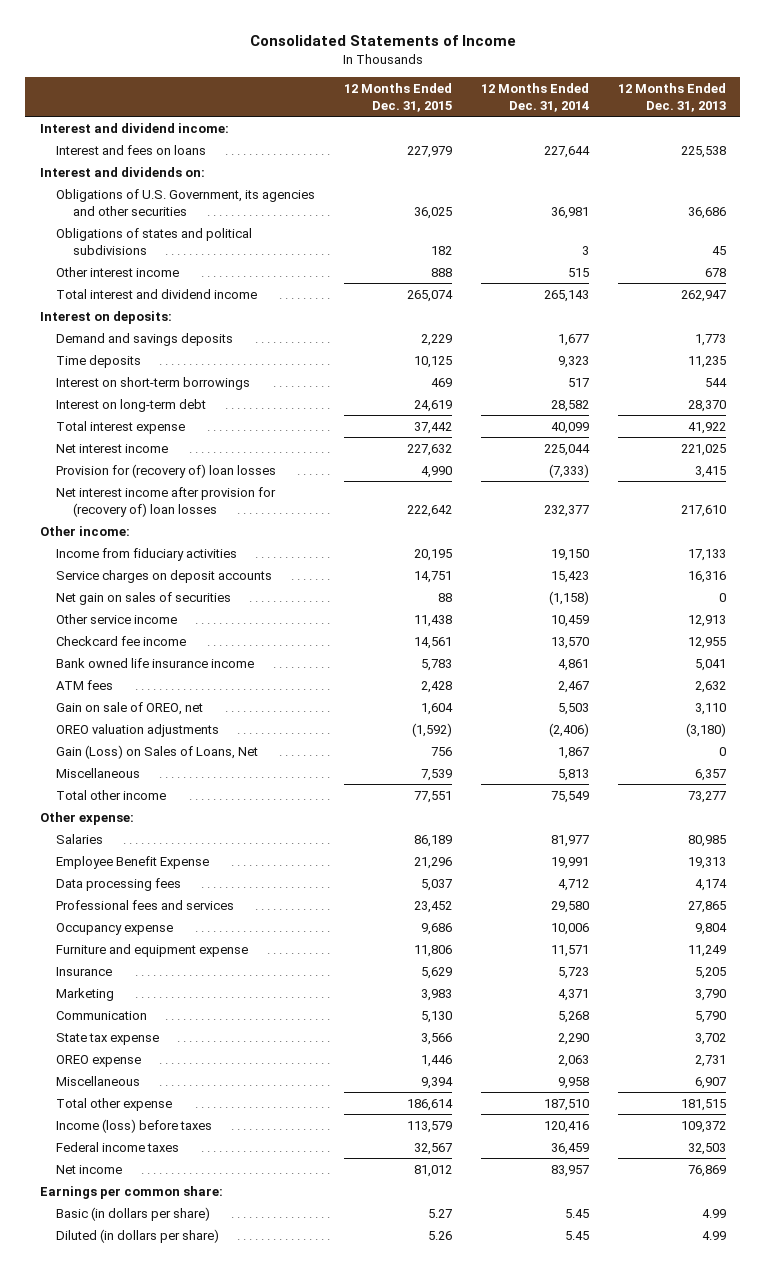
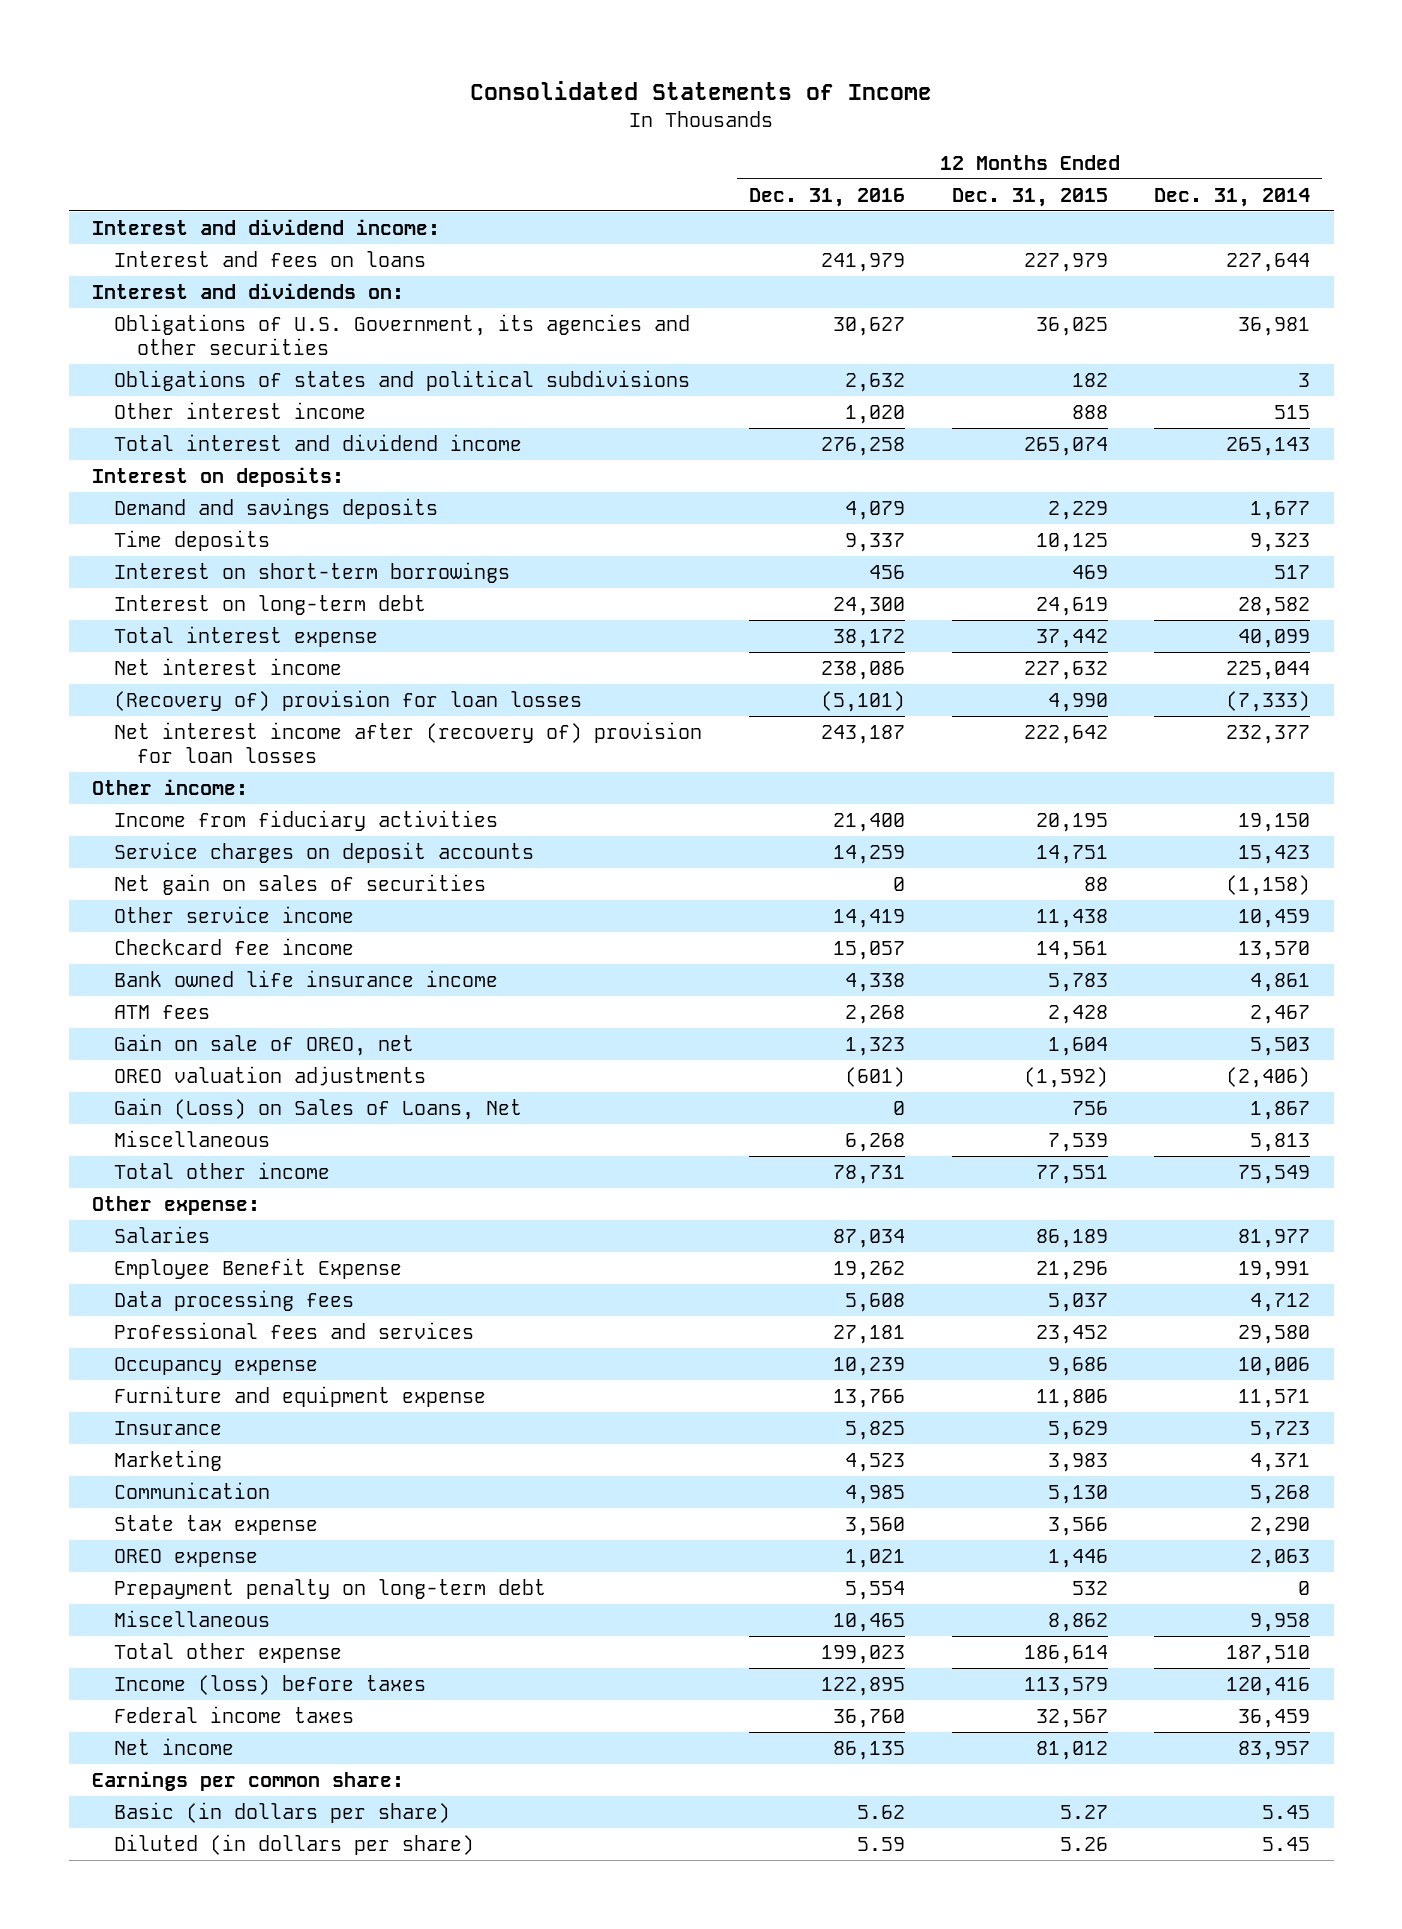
- | 12 Months Ended Dec. 31, 2015 | 12 Months Ended Dec. 31, 2014 | 12 Months Ended Dec. 31, 2013
+ | 12 Months Ended Dec. 31, 2016 | 12 Months Ended Dec. 31, 2015 | 12 Months Ended Dec. 31, 2014
- Provision for (recovery of) loan losses | 4,990 | (7,333) | 3,415
- Net interest income after provision for (recovery of) loan losses | 222,642 | 232,377 | 217,610
+ (Recovery of) provision for loan losses | (5,101) | 4,990 | (7,333)
+ Net interest income after (recovery of) provision for loan losses | 243,187 | 222,642 | 232,377
- Miscellaneous | 9,394 | 9,958 | 6,907
+ Prepayment penalty on long-term debt | 5,554 | 532 | 0
+ Miscellaneous | 10,465 | 8,862 | 9,958

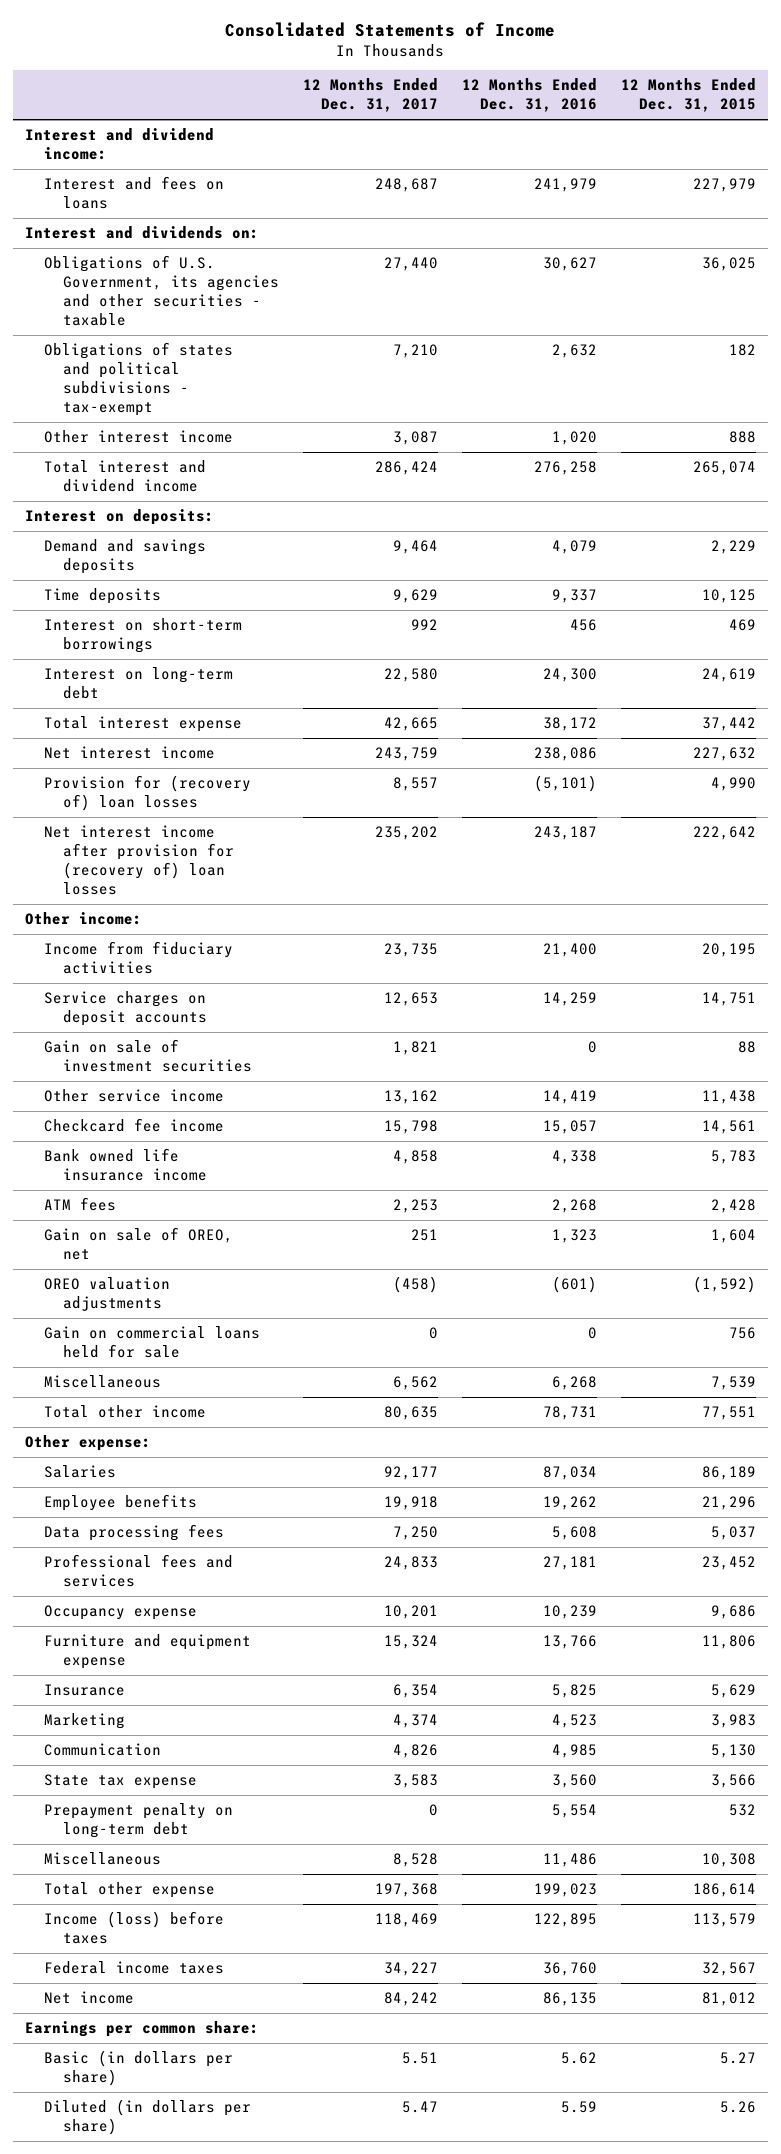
- | 12 Months Ended Dec. 31, 2016 | 12 Months Ended Dec. 31, 2015 | 12 Months Ended Dec. 31, 2014
+ | 12 Months Ended Dec. 31, 2017 | 12 Months Ended Dec. 31, 2016 | 12 Months Ended Dec. 31, 2015
- Obligations of U.S. Government, its agencies and other securities | 30,627 | 36,025 | 36,981
- Obligations of states and political subdivisions | 2,632 | 182 | 3
+ Obligations of U.S. Government, its agencies and other securities - taxable | 27,440 | 30,627 | 36,025
+ Obligations of states and political subdivisions - tax-exempt | 7,210 | 2,632 | 182
- (Recovery of) provision for loan losses | (5,101) | 4,990 | (7,333)
- Net interest income after (recovery of) provision for loan losses | 243,187 | 222,642 | 232,377
+ Provision for (recovery of) loan losses | 8,557 | (5,101) | 4,990
+ Net interest income after provision for (recovery of) loan losses | 235,202 | 243,187 | 222,642
- Net gain on sales of securities | 0 | 88 | (1,158)
+ Gain on sale of investment securities | 1,821 | 0 | 88
- Gain (Loss) on Sales of Loans, Net | 0 | 756 | 1,867
+ Gain on commercial loans held for sale | 0 | 0 | 756
- Employee Benefit Expense | 19,262 | 21,296 | 19,991
+ Employee benefits | 19,918 | 19,262 | 21,296
- OREO expense | 1,021 | 1,446 | 2,063
- Miscellaneous | 10,465 | 8,862 | 9,958
+ Miscellaneous | 8,528 | 11,486 | 10,308

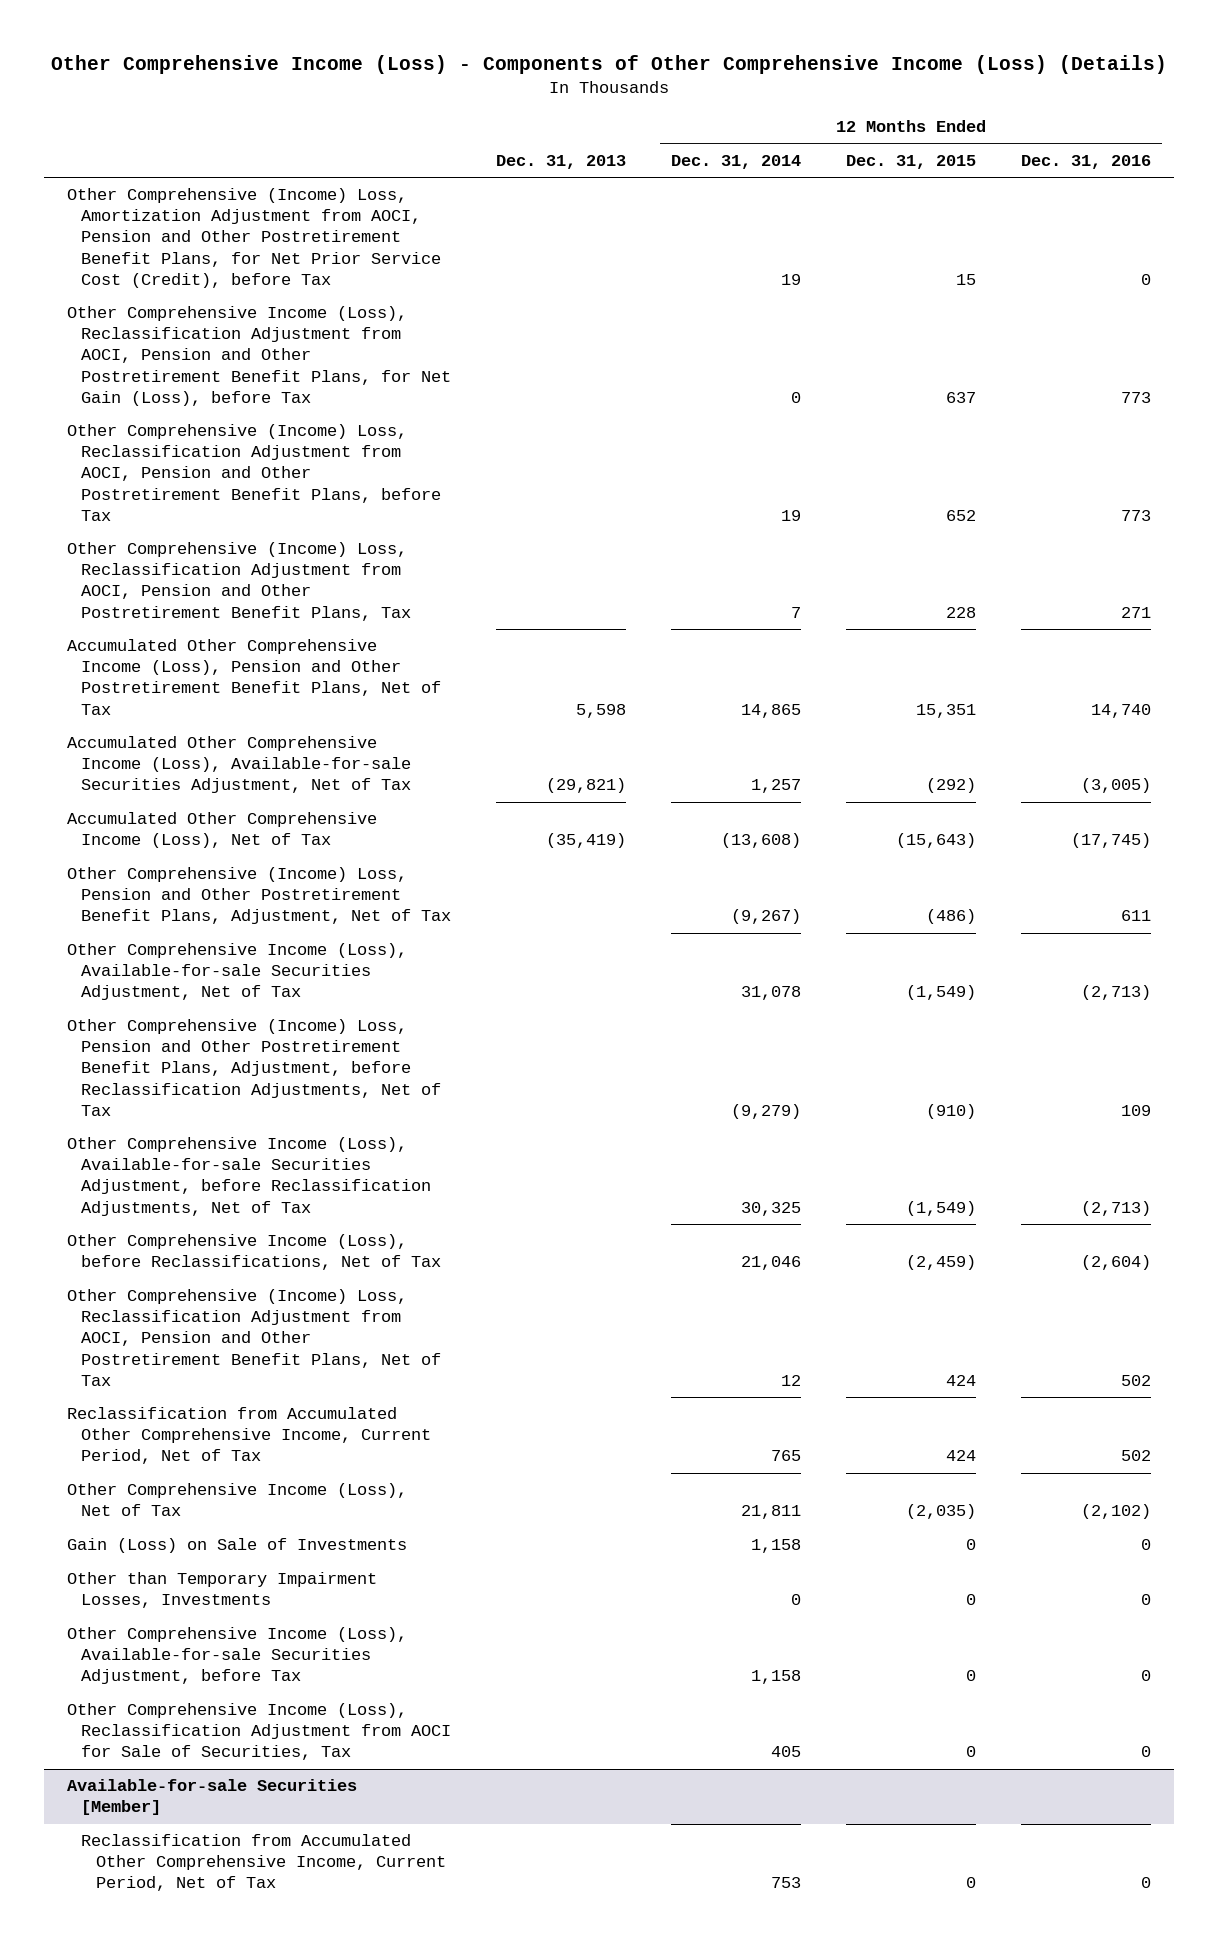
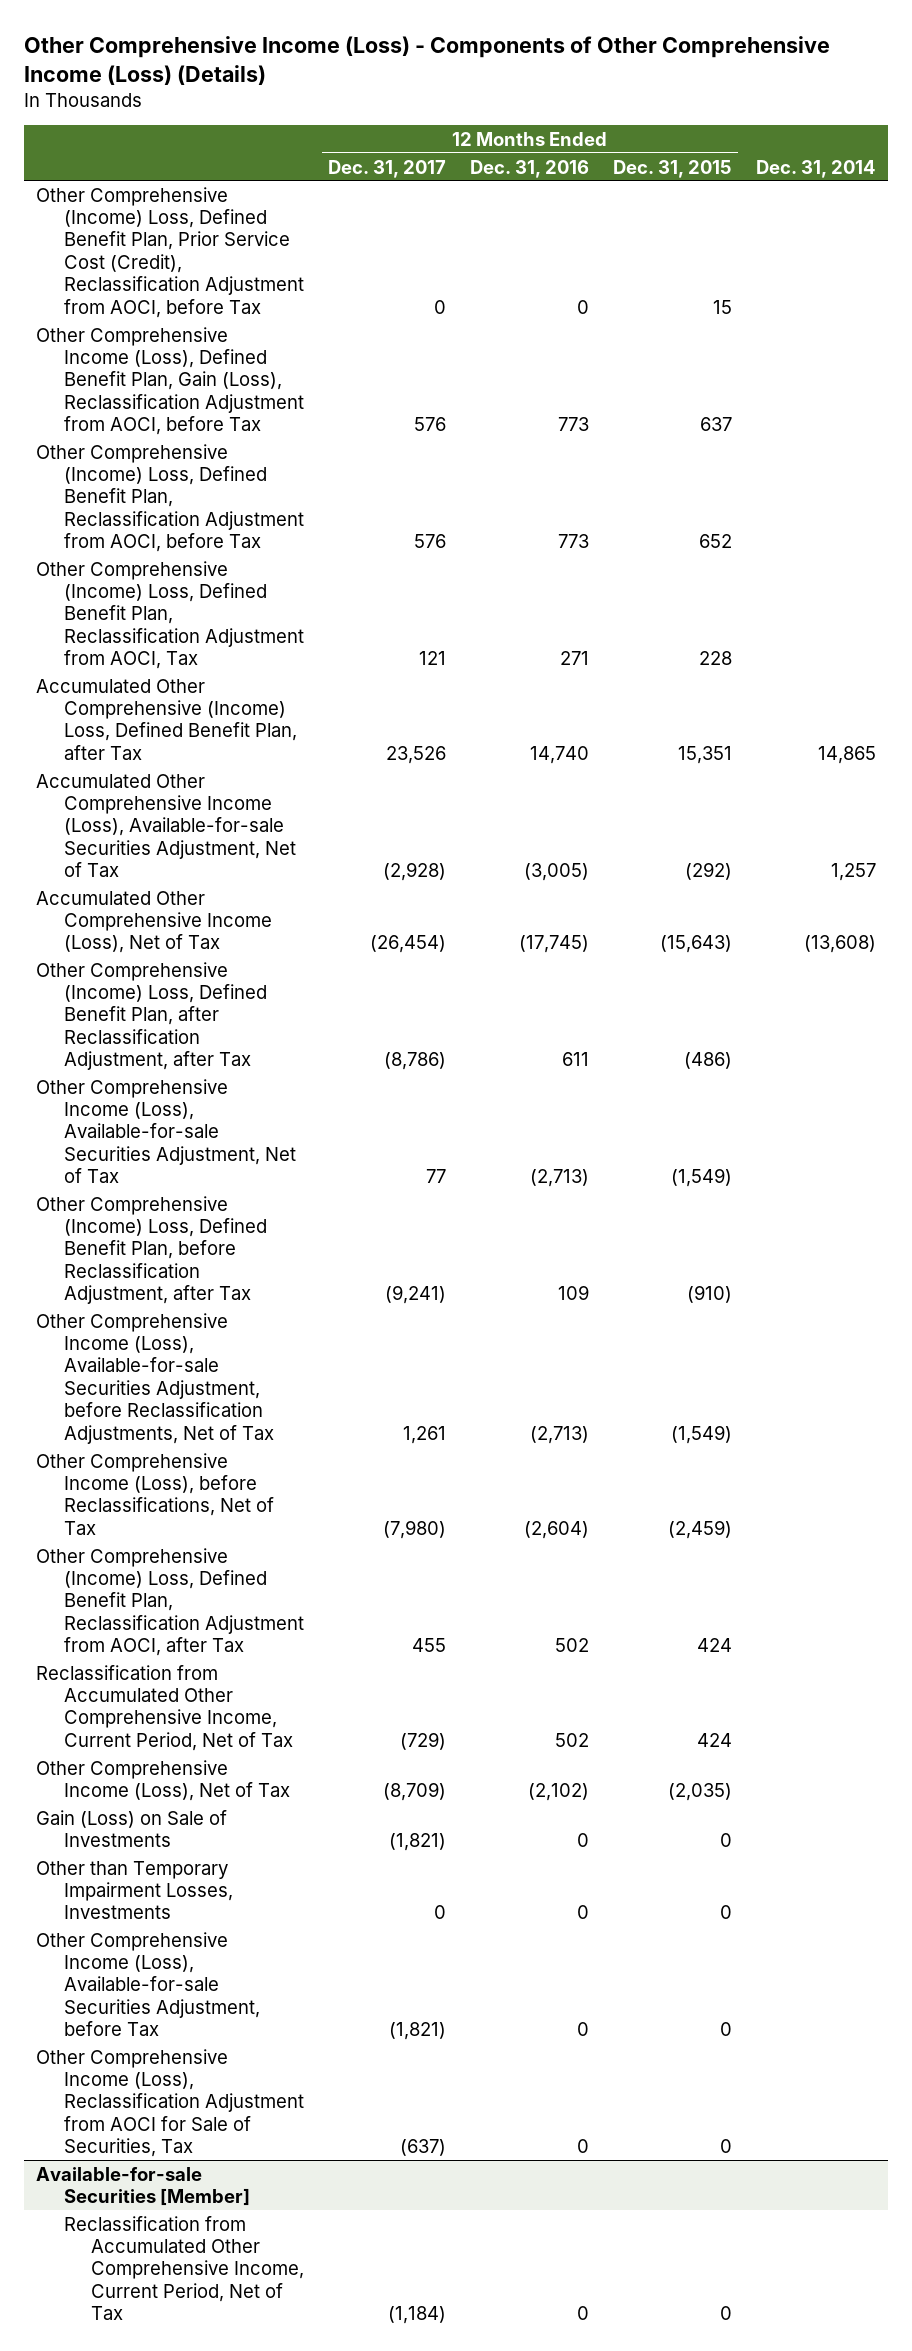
- | Dec. 31, 2013 | 12 Months Ended Dec. 31, 2014 | 12 Months Ended Dec. 31, 2015 | 12 Months Ended Dec. 31, 2016
+ | 12 Months Ended Dec. 31, 2017 | 12 Months Ended Dec. 31, 2016 | 12 Months Ended Dec. 31, 2015 | Dec. 31, 2014
- Other Comprehensive (Income) Loss, Amortization Adjustment from AOCI, Pension and Other Postretirement Benefit Plans, for Net Prior Service Cost (Credit), before Tax | | 19 | 15 | 0
- Other Comprehensive Income (Loss), Reclassification Adjustment from AOCI, Pension and Other Postretirement Benefit Plans, for Net Gain (Loss), before Tax | | 0 | 637 | 773
- Other Comprehensive (Income) Loss, Reclassification Adjustment from AOCI, Pension and Other Postretirement Benefit Plans, before Tax | | 19 | 652 | 773
- Other Comprehensive (Income) Loss, Reclassification Adjustment from AOCI, Pension and Other Postretirement Benefit Plans, Tax | | 7 | 228 | 271
- Accumulated Other Comprehensive Income (Loss), Pension and Other Postretirement Benefit Plans, Net of Tax | 5,598 | 14,865 | 15,351 | 14,740
+ Other Comprehensive (Income) Loss, Defined Benefit Plan, Prior Service Cost (Credit), Reclassification Adjustment from AOCI, before Tax | 0 | 0 | 15 |
+ Other Comprehensive Income (Loss), Defined Benefit Plan, Gain (Loss), Reclassification Adjustment from AOCI, before Tax | 576 | 773 | 637 |
+ Other Comprehensive (Income) Loss, Defined Benefit Plan, Reclassification Adjustment from AOCI, before Tax | 576 | 773 | 652 |
+ Other Comprehensive (Income) Loss, Defined Benefit Plan, Reclassification Adjustment from AOCI, Tax | 121 | 271 | 228 |
+ Accumulated Other Comprehensive (Income) Loss, Defined Benefit Plan, after Tax | 23,526 | 14,740 | 15,351 | 14,865
- Other Comprehensive (Income) Loss, Pension and Other Postretirement Benefit Plans, Adjustment, Net of Tax | | (9,267) | (486) | 611
+ Other Comprehensive (Income) Loss, Defined Benefit Plan, after Reclassification Adjustment, after Tax | (8,786) | 611 | (486) |
- Other Comprehensive (Income) Loss, Pension and Other Postretirement Benefit Plans, Adjustment, before Reclassification Adjustments, Net of Tax | | (9,279) | (910) | 109
+ Other Comprehensive (Income) Loss, Defined Benefit Plan, before Reclassification Adjustment, after Tax | (9,241) | 109 | (910) |
- Other Comprehensive (Income) Loss, Reclassification Adjustment from AOCI, Pension and Other Postretirement Benefit Plans, Net of Tax | | 12 | 424 | 502
+ Other Comprehensive (Income) Loss, Defined Benefit Plan, Reclassification Adjustment from AOCI, after Tax | 455 | 502 | 424 |

